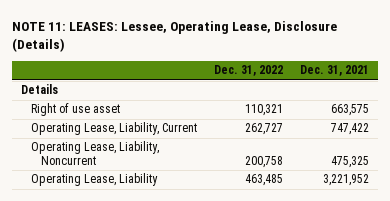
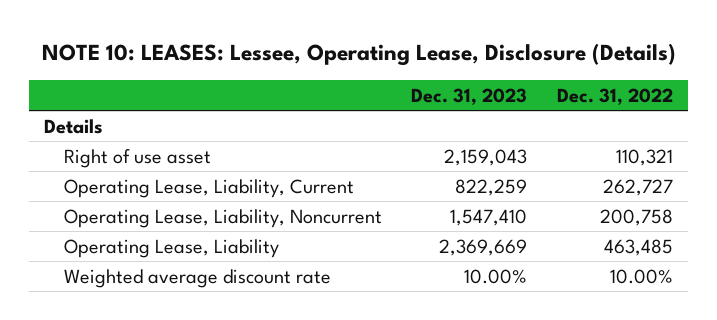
- NOTE 11: LEASES: Lessee, Operating Lease, Disclosure (Details)
+ NOTE 10: LEASES: Lessee, Operating Lease, Disclosure (Details)
- | Dec. 31, 2022 | Dec. 31, 2021
+ | Dec. 31, 2023 | Dec. 31, 2022
+ Weighted average discount rate | 10.00% | 10.00%

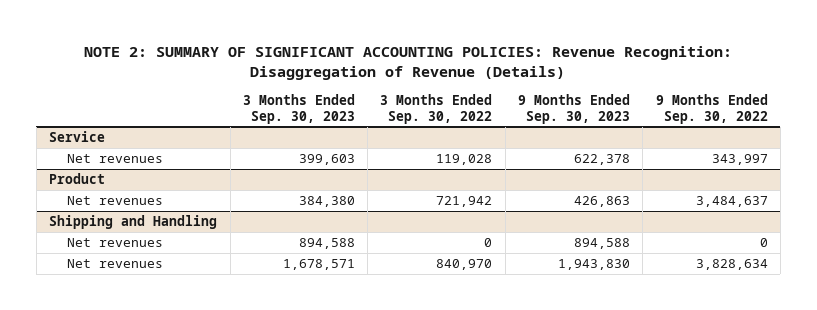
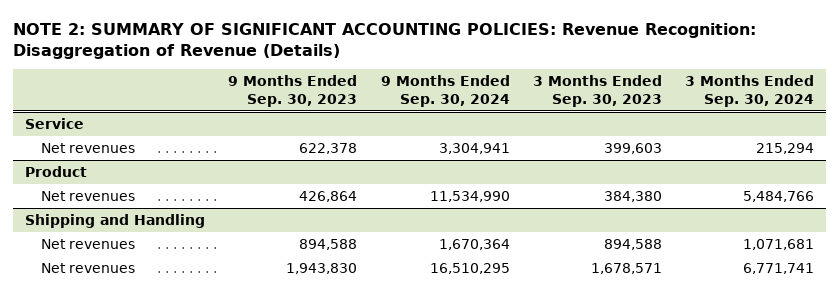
- | 3 Months Ended Sep. 30, 2023 | 3 Months Ended Sep. 30, 2022 | 9 Months Ended Sep. 30, 2023 | 9 Months Ended Sep. 30, 2022
+ | 9 Months Ended Sep. 30, 2023 | 9 Months Ended Sep. 30, 2024 | 3 Months Ended Sep. 30, 2023 | 3 Months Ended Sep. 30, 2024
@ Product
- Net revenues | 384,380 | 721,942 | 426,863 | 3,484,637
+ Net revenues | 426,864 | 11,534,990 | 384,380 | 5,484,766

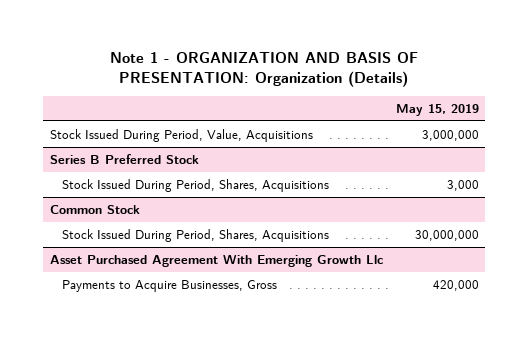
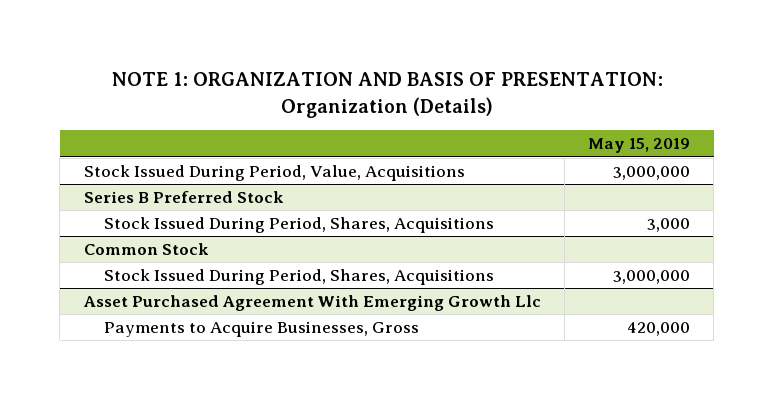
- Note 1 - ORGANIZATION AND BASIS OF PRESENTATION: Organization (Details)
+ NOTE 1: ORGANIZATION AND BASIS OF PRESENTATION: Organization (Details)
@ Common Stock
- Stock Issued During Period, Shares, Acquisitions | 30,000,000
+ Stock Issued During Period, Shares, Acquisitions | 3,000,000

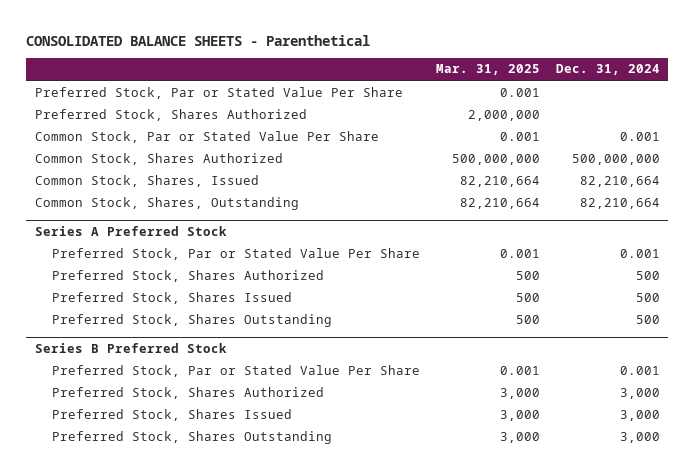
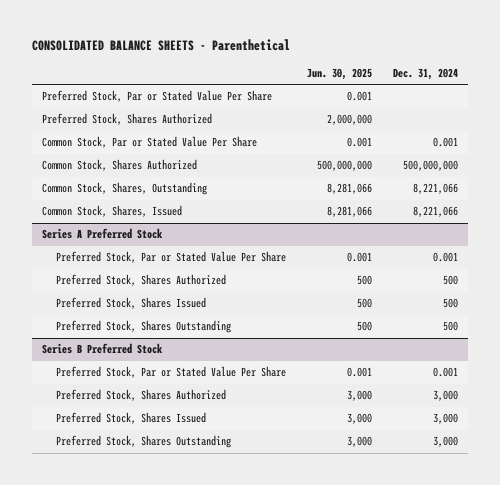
- | Mar. 31, 2025 | Dec. 31, 2024
+ | Jun. 30, 2025 | Dec. 31, 2024
- Common Stock, Shares, Issued | 82,210,664 | 82,210,664
- Common Stock, Shares, Outstanding | 82,210,664 | 82,210,664
+ Common Stock, Shares, Outstanding | 8,281,066 | 8,221,066
+ Common Stock, Shares, Issued | 8,281,066 | 8,221,066

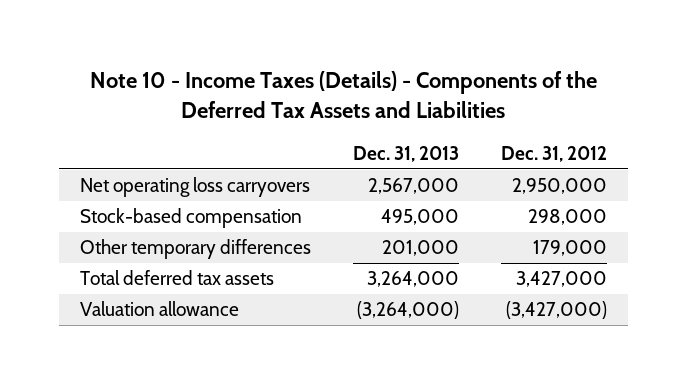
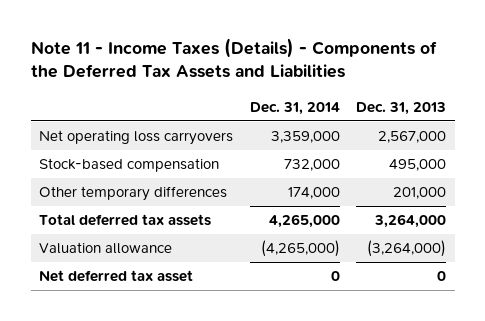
- Note 10 - Income Taxes (Details) - Components of the Deferred Tax Assets and Liabilities
+ Note 11 - Income Taxes (Details) - Components of the Deferred Tax Assets and Liabilities
- | Dec. 31, 2013 | Dec. 31, 2012
+ | Dec. 31, 2014 | Dec. 31, 2013
+ Net deferred tax asset | 0 | 0

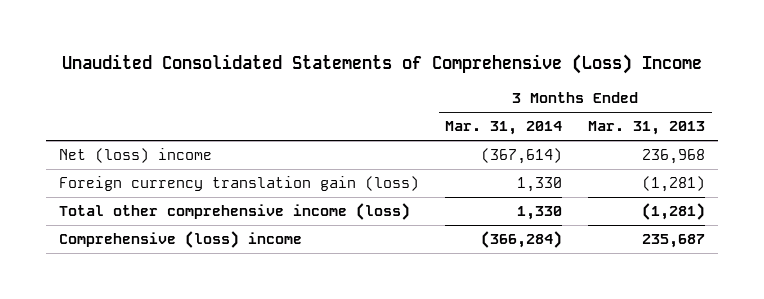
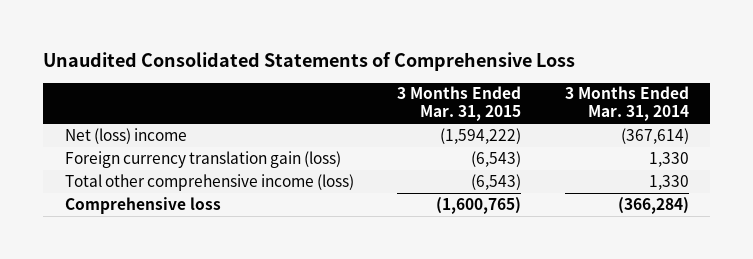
- Unaudited Consolidated Statements of Comprehensive (Loss) Income
+ Unaudited Consolidated Statements of Comprehensive Loss
- | 3 Months Ended Mar. 31, 2014 | 3 Months Ended Mar. 31, 2013
+ | 3 Months Ended Mar. 31, 2015 | 3 Months Ended Mar. 31, 2014
- Comprehensive (loss) income | (366,284) | 235,687
+ Comprehensive loss | (1,600,765) | (366,284)

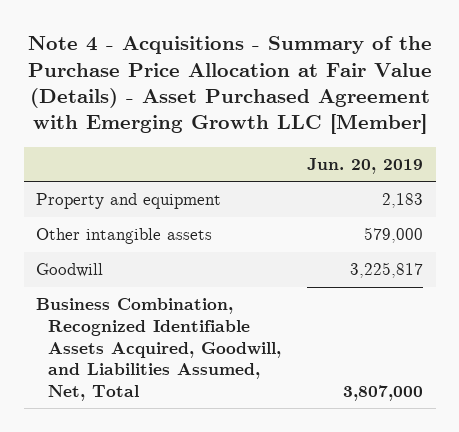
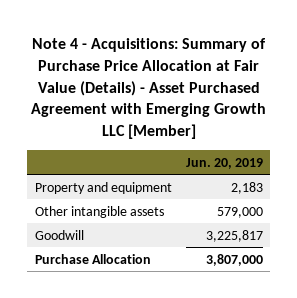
- Note 4 - Acquisitions - Summary of the Purchase Price Allocation at Fair Value (Details) - Asset Purchased Agreement with Emerging Growth LLC [Member]
+ Note 4 - Acquisitions: Summary of Purchase Price Allocation at Fair Value (Details) - Asset Purchased Agreement with Emerging Growth LLC [Member]
- Business Combination, Recognized Identifiable Assets Acquired, Goodwill, and Liabilities Assumed, Net, Total | 3,807,000
+ Purchase Allocation | 3,807,000

